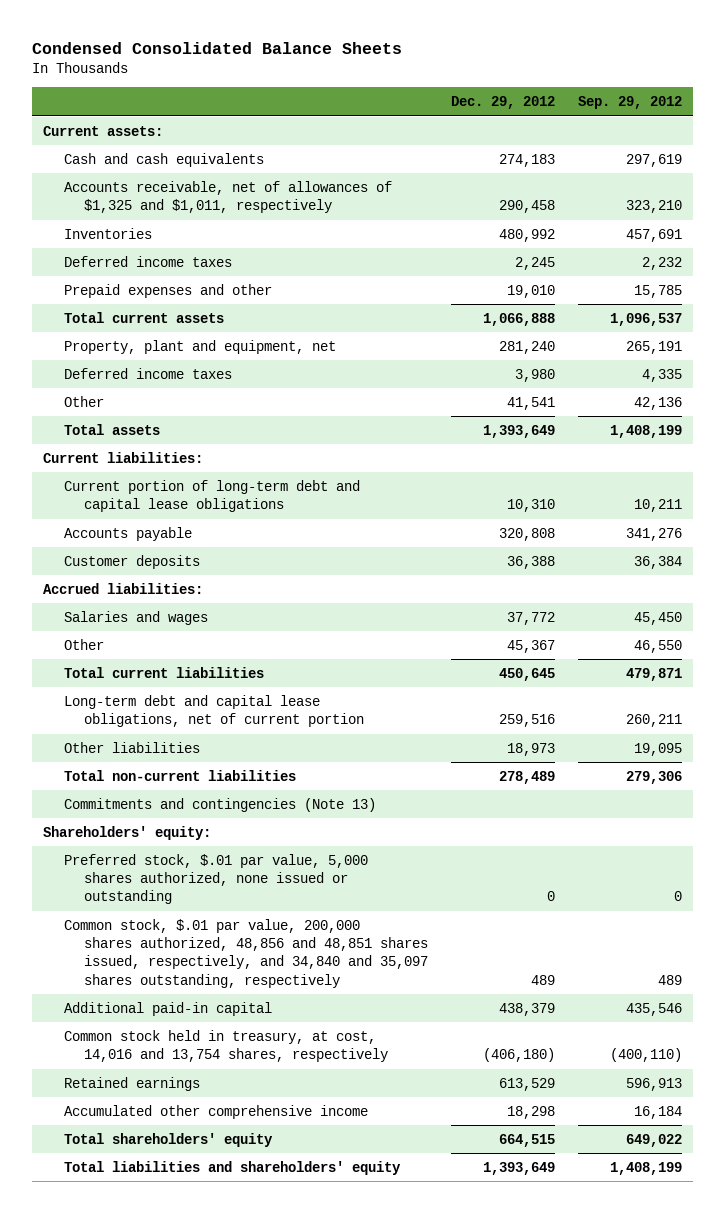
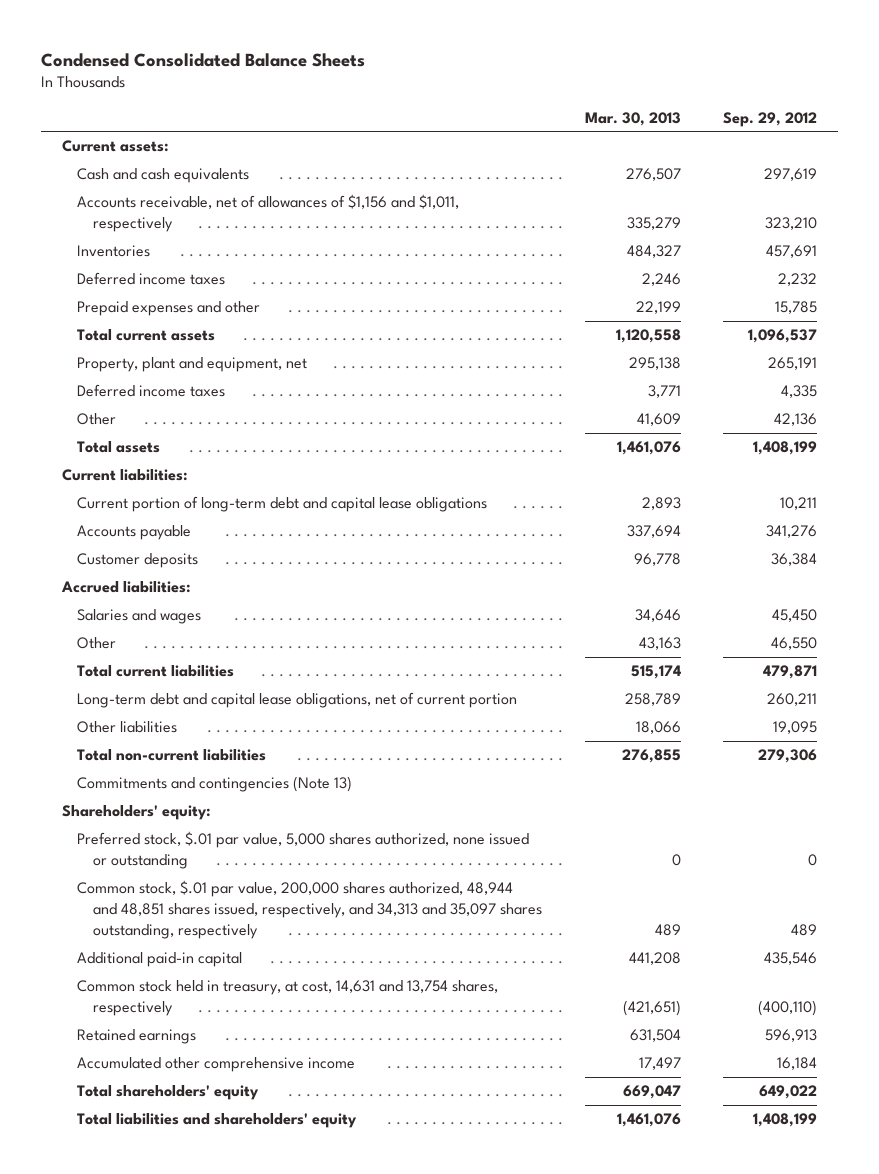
- | Dec. 29, 2012 | Sep. 29, 2012
+ | Mar. 30, 2013 | Sep. 29, 2012
- Accounts receivable, net of allowances of $1,325 and $1,011, respectively | 290,458 | 323,210
+ Accounts receivable, net of allowances of $1,156 and $1,011, respectively | 335,279 | 323,210
- Common stock, $.01 par value, 200,000 shares authorized, 48,856 and 48,851 shares issued, respectively, and 34,840 and 35,097 shares outstanding, respectively | 489 | 489
+ Common stock, $.01 par value, 200,000 shares authorized, 48,944 and 48,851 shares issued, respectively, and 34,313 and 35,097 shares outstanding, respectively | 489 | 489
- Common stock held in treasury, at cost, 14,016 and 13,754 shares, respectively | (406,180) | (400,110)
+ Common stock held in treasury, at cost, 14,631 and 13,754 shares, respectively | (421,651) | (400,110)

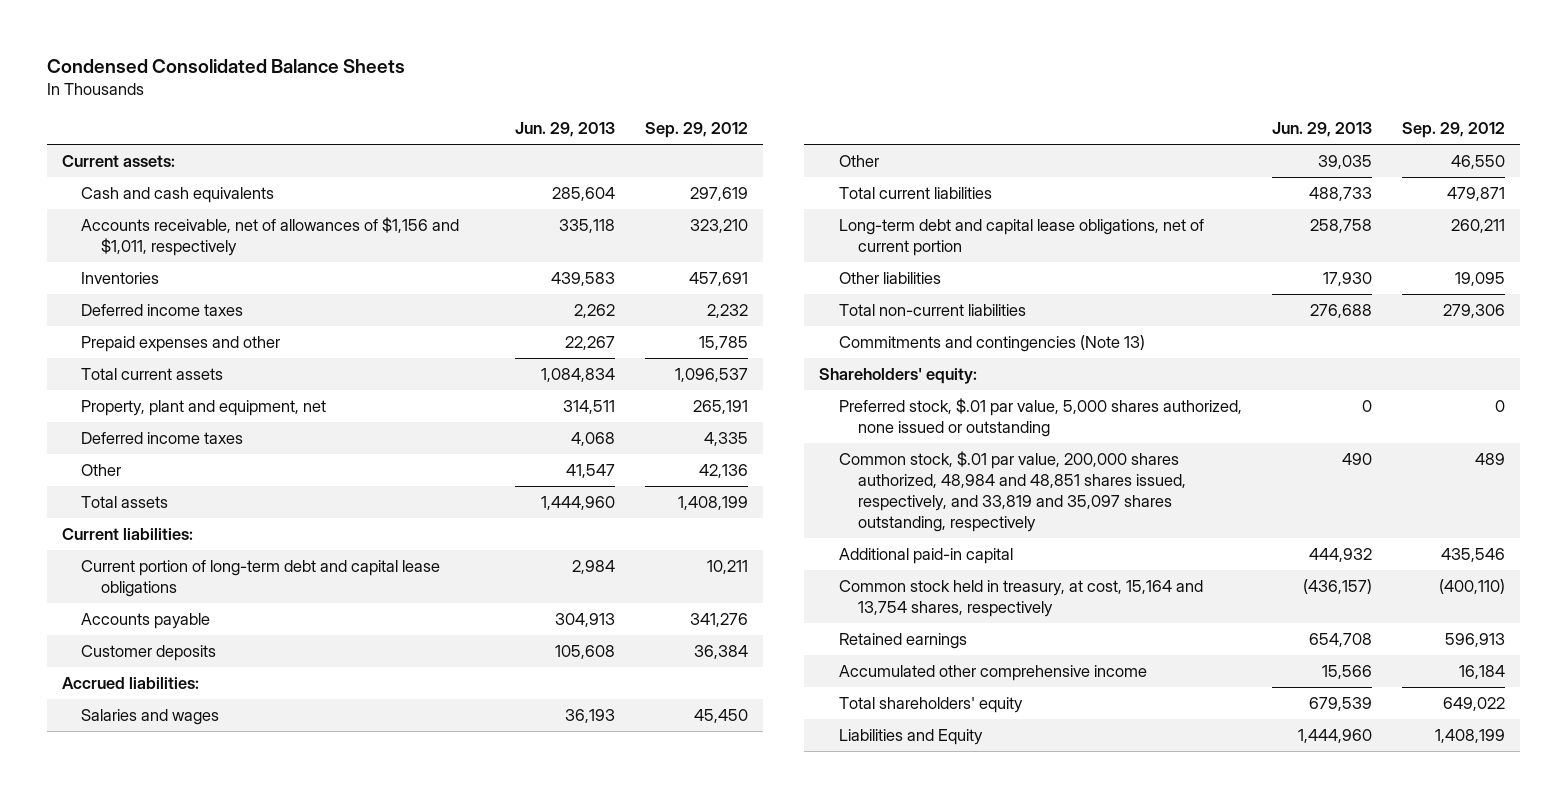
- | Mar. 30, 2013 | Sep. 29, 2012
+ | Jun. 29, 2013 | Sep. 29, 2012
- Common stock, $.01 par value, 200,000 shares authorized, 48,944 and 48,851 shares issued, respectively, and 34,313 and 35,097 shares outstanding, respectively | 489 | 489
+ Common stock, $.01 par value, 200,000 shares authorized, 48,984 and 48,851 shares issued, respectively, and 33,819 and 35,097 shares outstanding, respectively | 490 | 489
- Common stock held in treasury, at cost, 14,631 and 13,754 shares, respectively | (421,651) | (400,110)
+ Common stock held in treasury, at cost, 15,164 and 13,754 shares, respectively | (436,157) | (400,110)
- Total liabilities and shareholders' equity | 1,461,076 | 1,408,199
+ Liabilities and Equity | 1,444,960 | 1,408,199

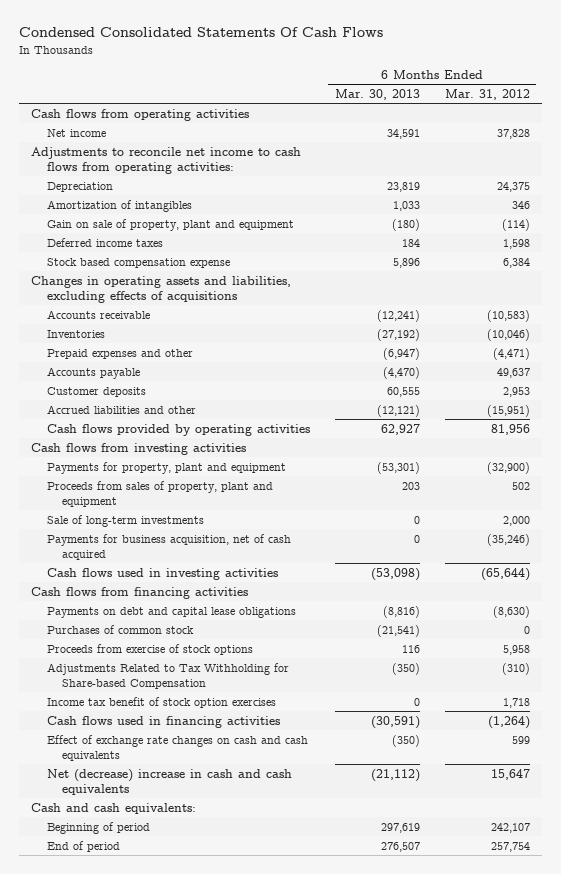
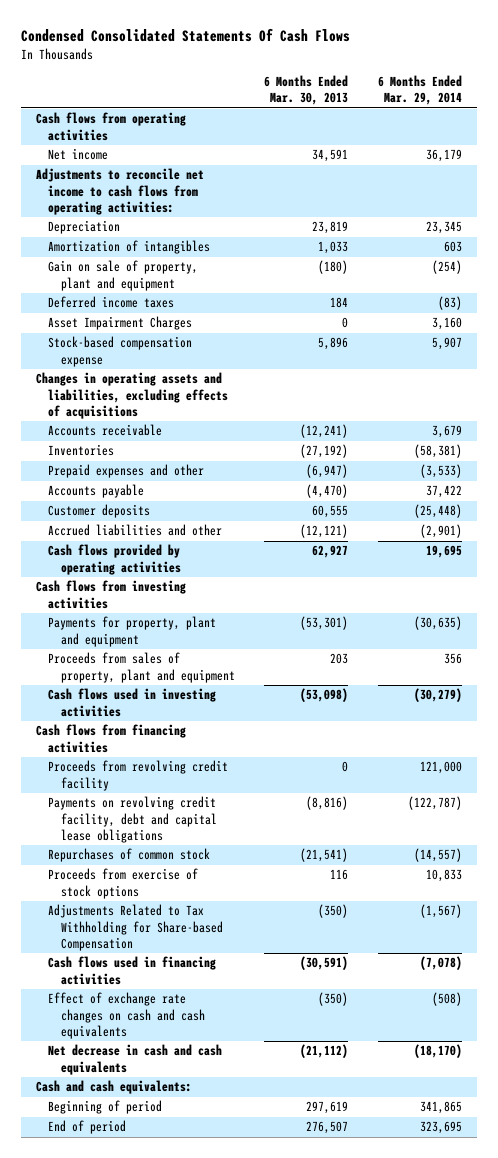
- | 6 Months Ended Mar. 30, 2013 | 6 Months Ended Mar. 31, 2012
+ | 6 Months Ended Mar. 30, 2013 | 6 Months Ended Mar. 29, 2014
- Stock based compensation expense | 5,896 | 6,384
+ Asset Impairment Charges | 0 | 3,160
+ Stock-based compensation expense | 5,896 | 5,907
- Sale of long-term investments | 0 | 2,000
- Payments for business acquisition, net of cash acquired | 0 | (35,246)
- Payments on debt and capital lease obligations | (8,816) | (8,630)
- Purchases of common stock | (21,541) | 0
+ Proceeds from revolving credit facility | 0 | 121,000
+ Payments on revolving credit facility, debt and capital lease obligations | (8,816) | (122,787)
+ Repurchases of common stock | (21,541) | (14,557)
- Income tax benefit of stock option exercises | 0 | 1,718
- Net (decrease) increase in cash and cash equivalents | (21,112) | 15,647
+ Net decrease in cash and cash equivalents | (21,112) | (18,170)

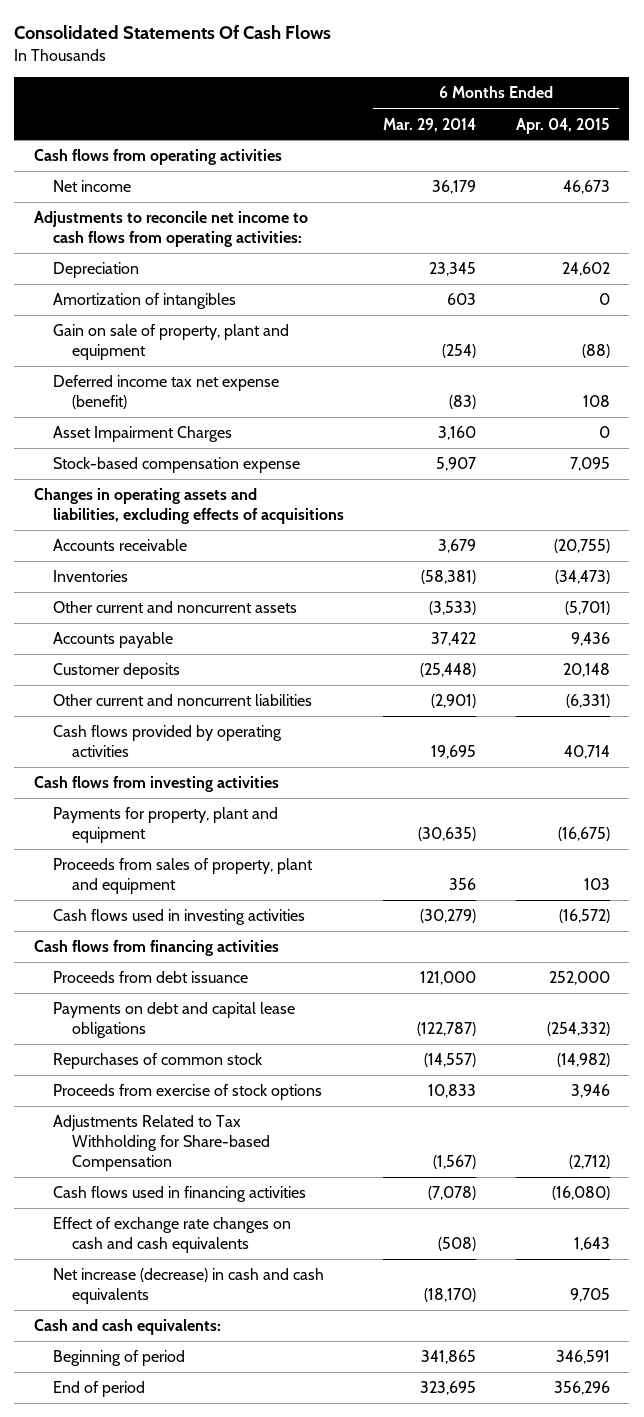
- Condensed Consolidated Statements Of Cash Flows
+ Consolidated Statements Of Cash Flows
- | 6 Months Ended Mar. 30, 2013 | 6 Months Ended Mar. 29, 2014
+ | 6 Months Ended Mar. 29, 2014 | 6 Months Ended Apr. 04, 2015
- Deferred income taxes | 184 | (83)
+ Deferred income tax net expense (benefit) | (83) | 108
- Prepaid expenses and other | (6,947) | (3,533)
+ Other current and noncurrent assets | (3,533) | (5,701)
- Accrued liabilities and other | (12,121) | (2,901)
+ Other current and noncurrent liabilities | (2,901) | (6,331)
- Proceeds from revolving credit facility | 0 | 121,000
- Payments on revolving credit facility, debt and capital lease obligations | (8,816) | (122,787)
+ Proceeds from debt issuance | 121,000 | 252,000
+ Payments on debt and capital lease obligations | (122,787) | (254,332)
- Net decrease in cash and cash equivalents | (21,112) | (18,170)
+ Net increase (decrease) in cash and cash equivalents | (18,170) | 9,705

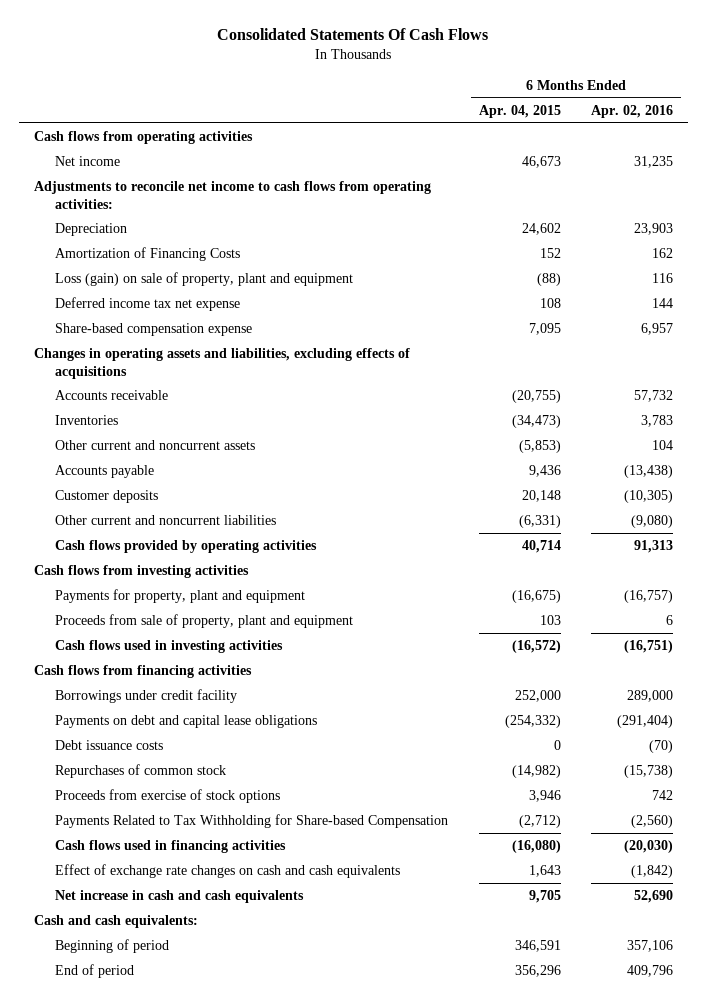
- | 6 Months Ended Mar. 29, 2014 | 6 Months Ended Apr. 04, 2015
+ | 6 Months Ended Apr. 04, 2015 | 6 Months Ended Apr. 02, 2016
- Amortization of intangibles | 603 | 0
- Gain on sale of property, plant and equipment | (254) | (88)
- Deferred income tax net expense (benefit) | (83) | 108
- Asset Impairment Charges | 3,160 | 0
- Stock-based compensation expense | 5,907 | 7,095
+ Amortization of Financing Costs | 152 | 162
+ Loss (gain) on sale of property, plant and equipment | (88) | 116
+ Deferred income tax net expense | 108 | 144
+ Share-based compensation expense | 7,095 | 6,957
- Other current and noncurrent assets | (3,533) | (5,701)
+ Other current and noncurrent assets | (5,853) | 104
- Proceeds from sales of property, plant and equipment | 356 | 103
+ Proceeds from sale of property, plant and equipment | 103 | 6
- Proceeds from debt issuance | 121,000 | 252,000
+ Borrowings under credit facility | 252,000 | 289,000
+ Debt issuance costs | 0 | (70)
- Adjustments Related to Tax Withholding for Share-based Compensation | (1,567) | (2,712)
+ Payments Related to Tax Withholding for Share-based Compensation | (2,712) | (2,560)
- Net increase (decrease) in cash and cash equivalents | (18,170) | 9,705
+ Net increase in cash and cash equivalents | 9,705 | 52,690

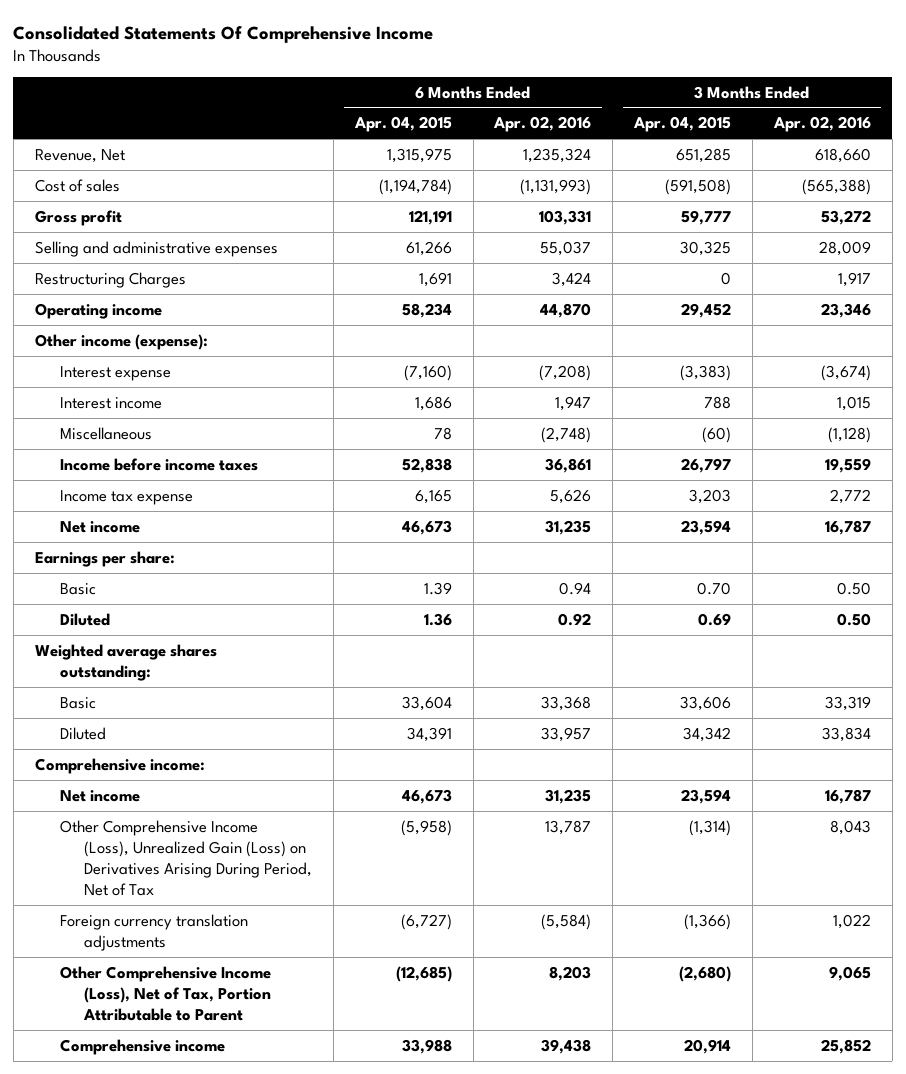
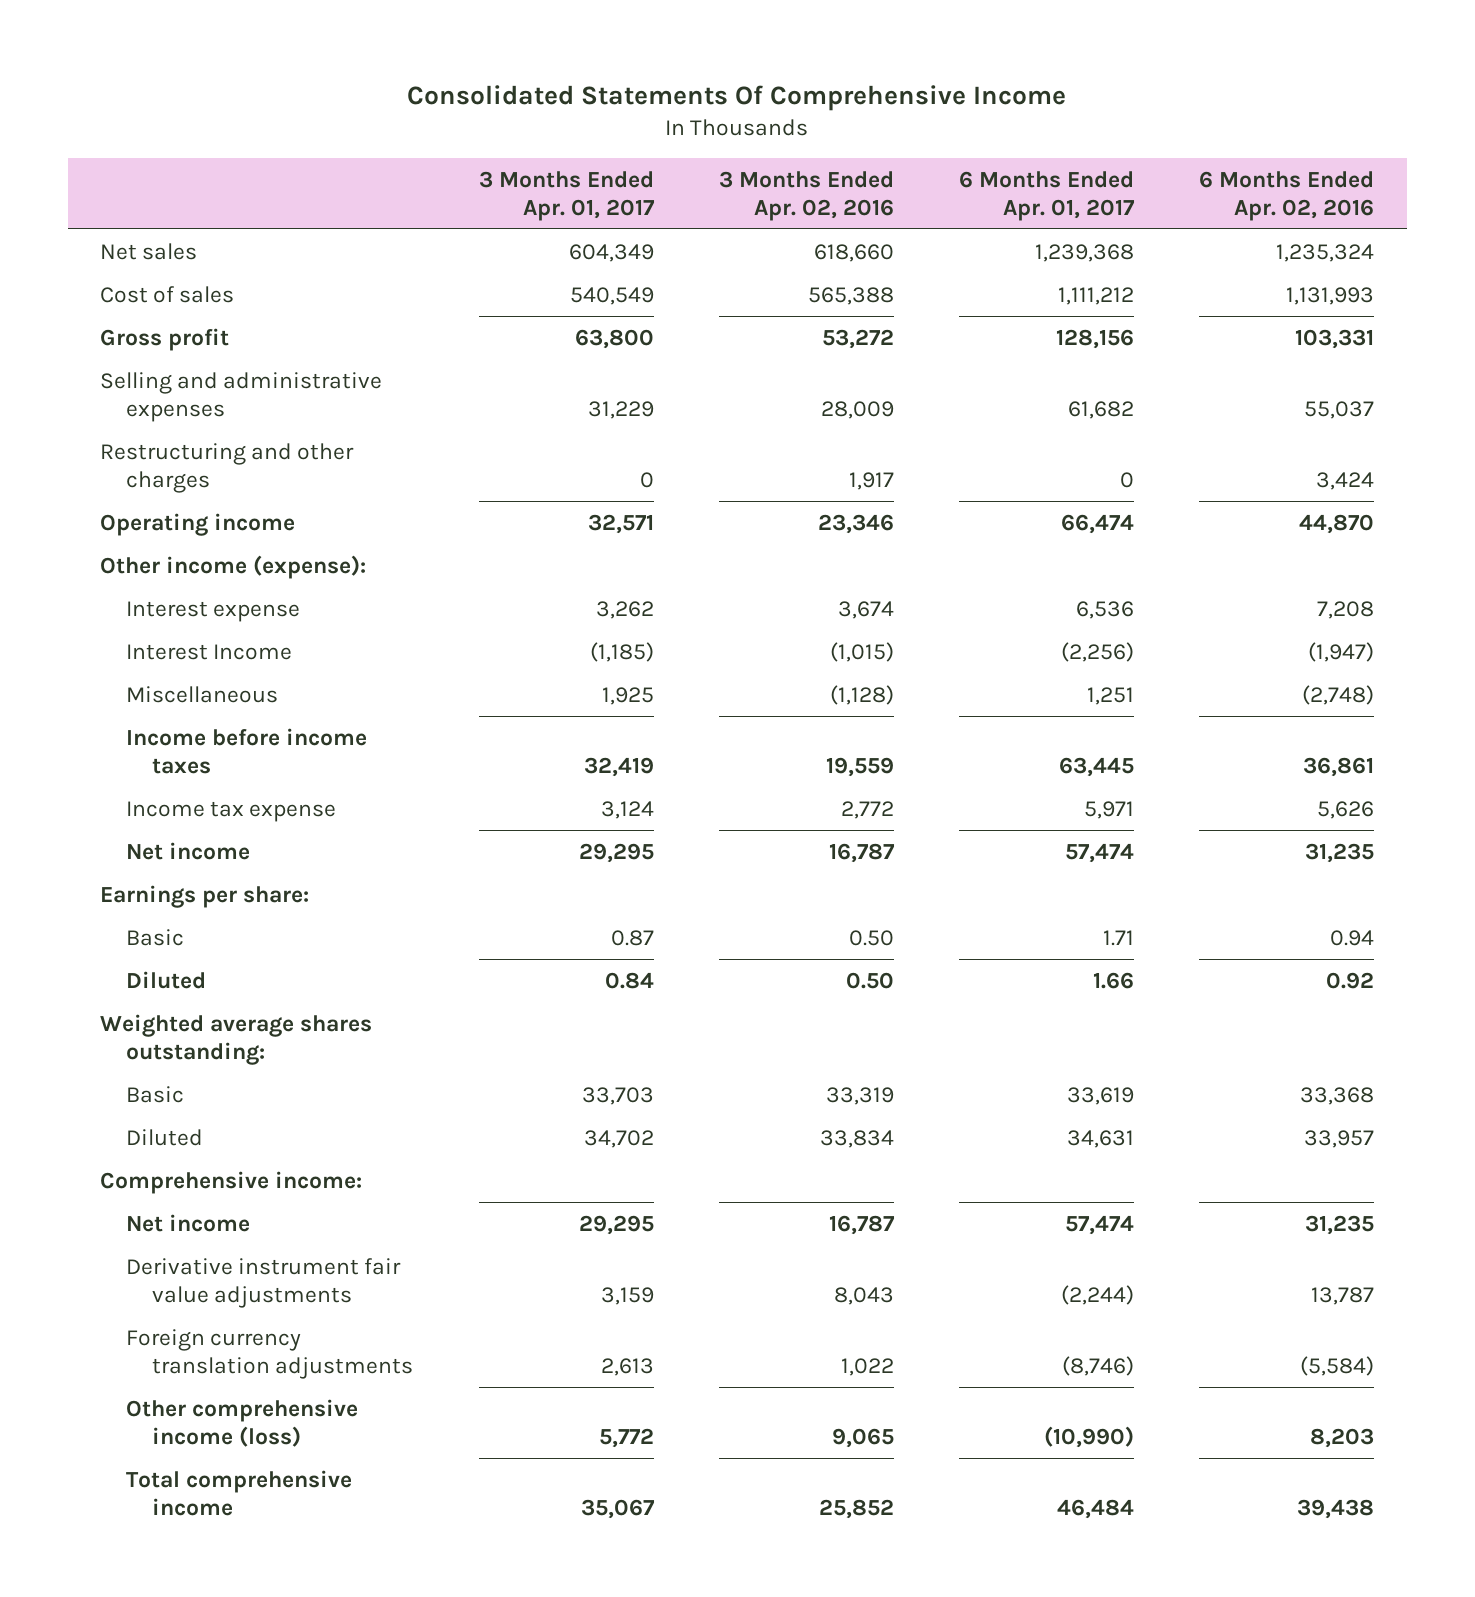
- | 6 Months Ended Apr. 04, 2015 | 6 Months Ended Apr. 02, 2016 | 3 Months Ended Apr. 04, 2015 | 3 Months Ended Apr. 02, 2016
+ | 3 Months Ended Apr. 01, 2017 | 3 Months Ended Apr. 02, 2016 | 6 Months Ended Apr. 01, 2017 | 6 Months Ended Apr. 02, 2016
- Revenue, Net | 1,315,975 | 1,235,324 | 651,285 | 618,660
- Cost of sales | (1,194,784) | (1,131,993) | (591,508) | (565,388)
+ Net sales | 604,349 | 618,660 | 1,239,368 | 1,235,324
+ Cost of sales | 540,549 | 565,388 | 1,111,212 | 1,131,993
- Restructuring Charges | 1,691 | 3,424 | 0 | 1,917
+ Restructuring and other charges | 0 | 1,917 | 0 | 3,424
- Interest expense | (7,160) | (7,208) | (3,383) | (3,674)
- Interest income | 1,686 | 1,947 | 788 | 1,015
+ Interest expense | 3,262 | 3,674 | 6,536 | 7,208
+ Interest Income | (1,185) | (1,015) | (2,256) | (1,947)
- Other Comprehensive Income (Loss), Unrealized Gain (Loss) on Derivatives Arising During Period, Net of Tax | (5,958) | 13,787 | (1,314) | 8,043
+ Derivative instrument fair value adjustments | 3,159 | 8,043 | (2,244) | 13,787
- Other Comprehensive Income (Loss), Net of Tax, Portion Attributable to Parent | (12,685) | 8,203 | (2,680) | 9,065
- Comprehensive income | 33,988 | 39,438 | 20,914 | 25,852
+ Other comprehensive income (loss) | 5,772 | 9,065 | (10,990) | 8,203
+ Total comprehensive income | 35,067 | 25,852 | 46,484 | 39,438

